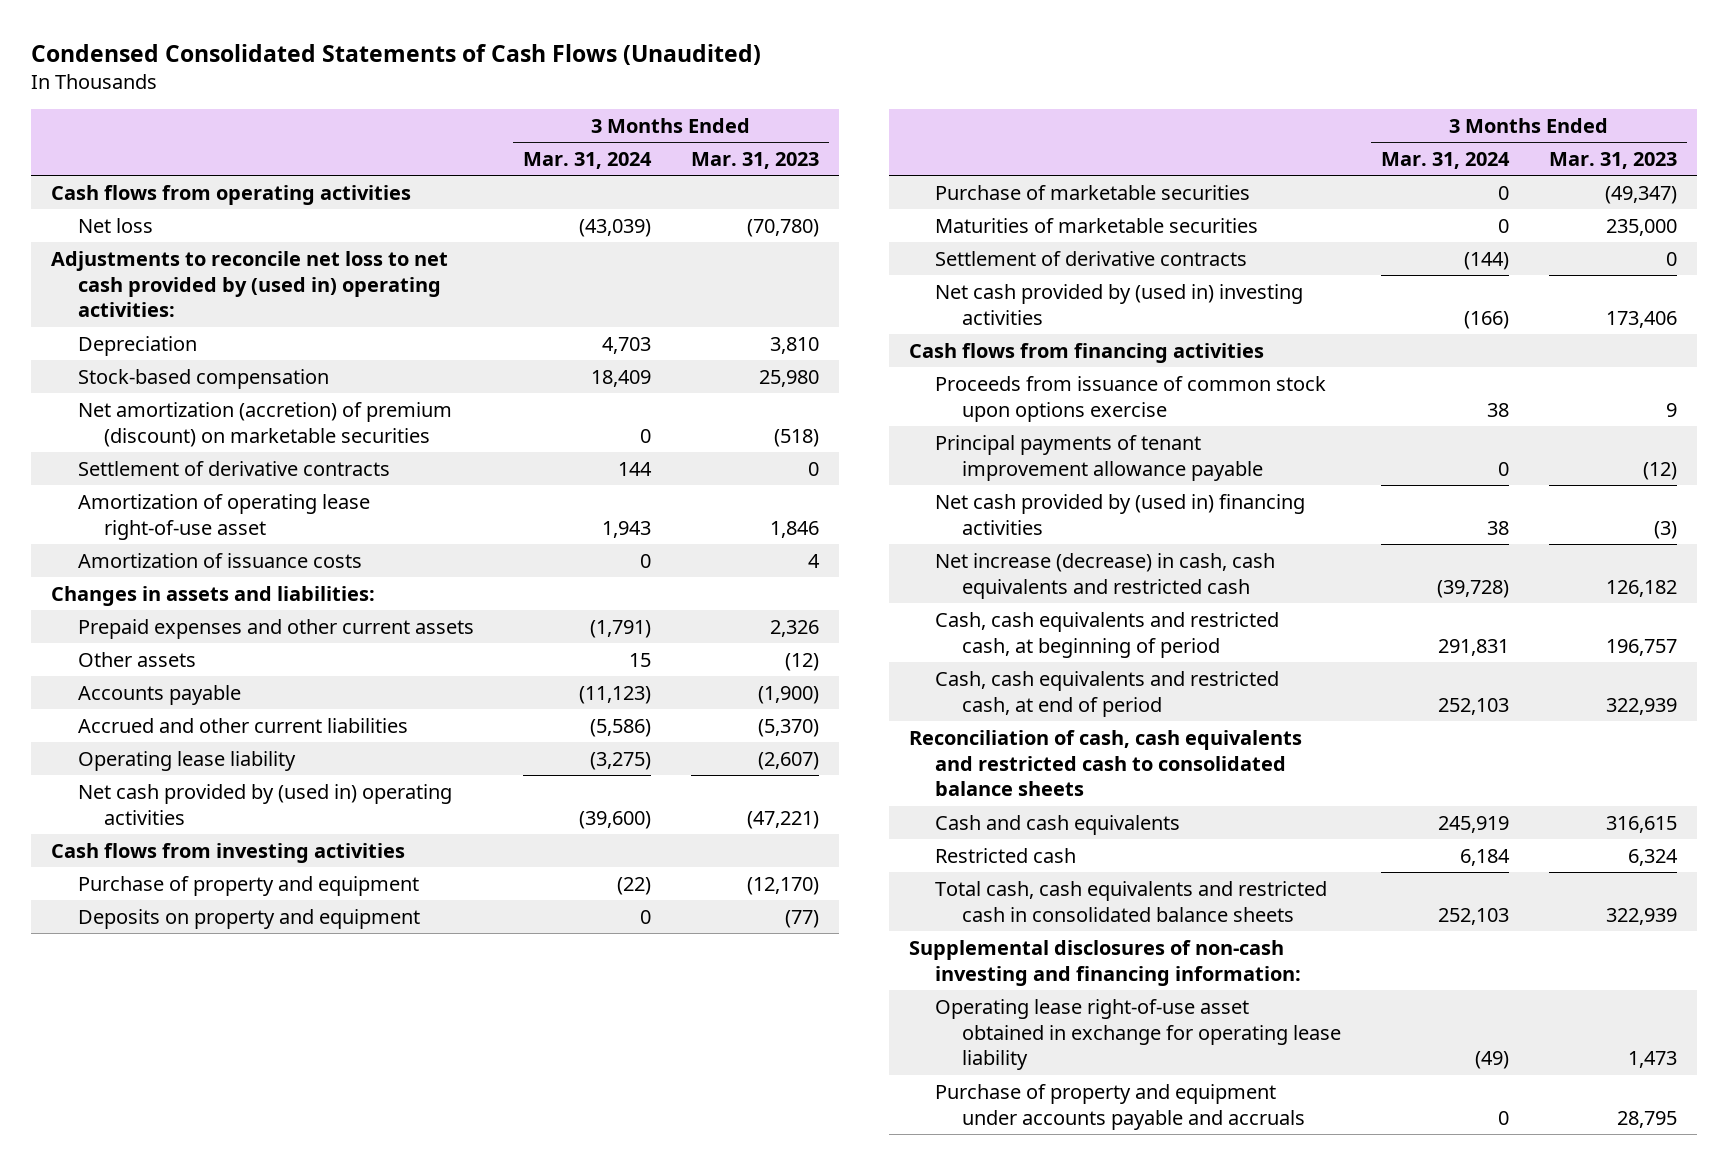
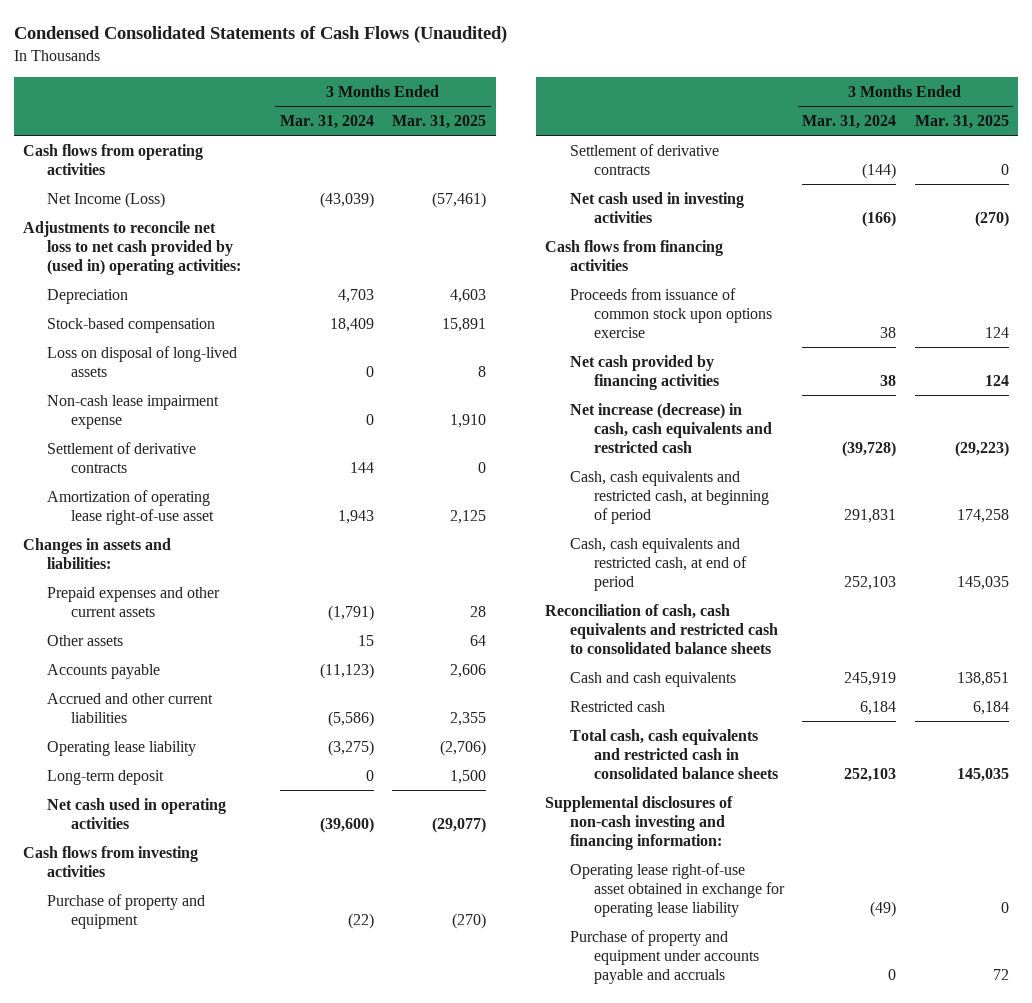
- | 3 Months Ended Mar. 31, 2024 | 3 Months Ended Mar. 31, 2023
+ | 3 Months Ended Mar. 31, 2024 | 3 Months Ended Mar. 31, 2025
- Net loss | (43,039) | (70,780)
+ Net Income (Loss) | (43,039) | (57,461)
- Net amortization (accretion) of premium (discount) on marketable securities | 0 | (518)
+ Loss on disposal of long-lived assets | 0 | 8
+ Non-cash lease impairment expense | 0 | 1,910
- Amortization of issuance costs | 0 | 4
- Net cash provided by (used in) operating activities | (39,600) | (47,221)
+ Long-term deposit | 0 | 1,500
+ Net cash used in operating activities | (39,600) | (29,077)
- Deposits on property and equipment | 0 | (77)
- Purchase of marketable securities | 0 | (49,347)
- Maturities of marketable securities | 0 | 235,000
- Net cash provided by (used in) investing activities | (166) | 173,406
+ Net cash used in investing activities | (166) | (270)
- Principal payments of tenant improvement allowance payable | 0 | (12)
- Net cash provided by (used in) financing activities | 38 | (3)
+ Net cash provided by financing activities | 38 | 124

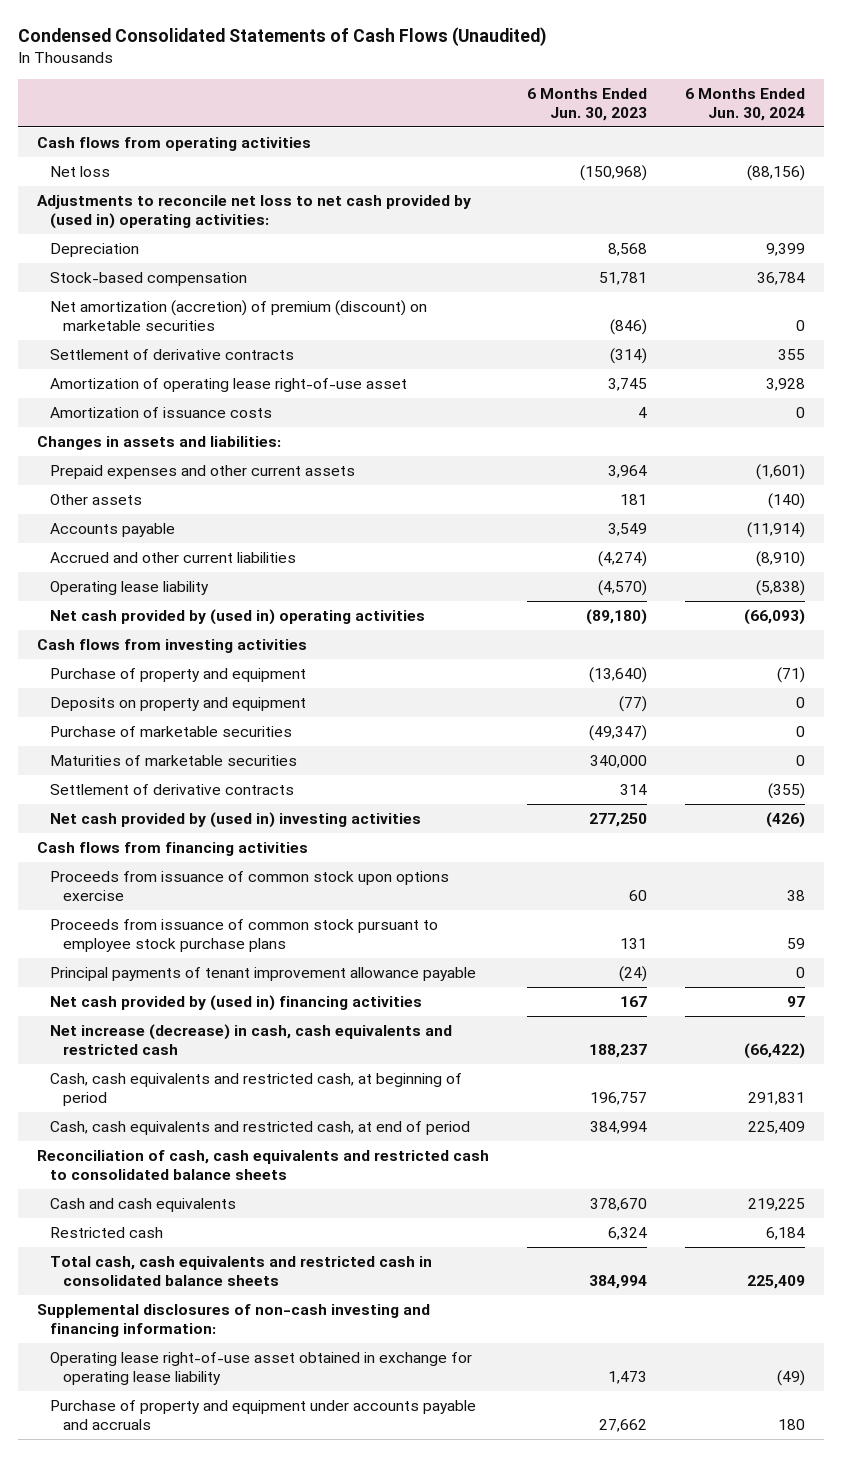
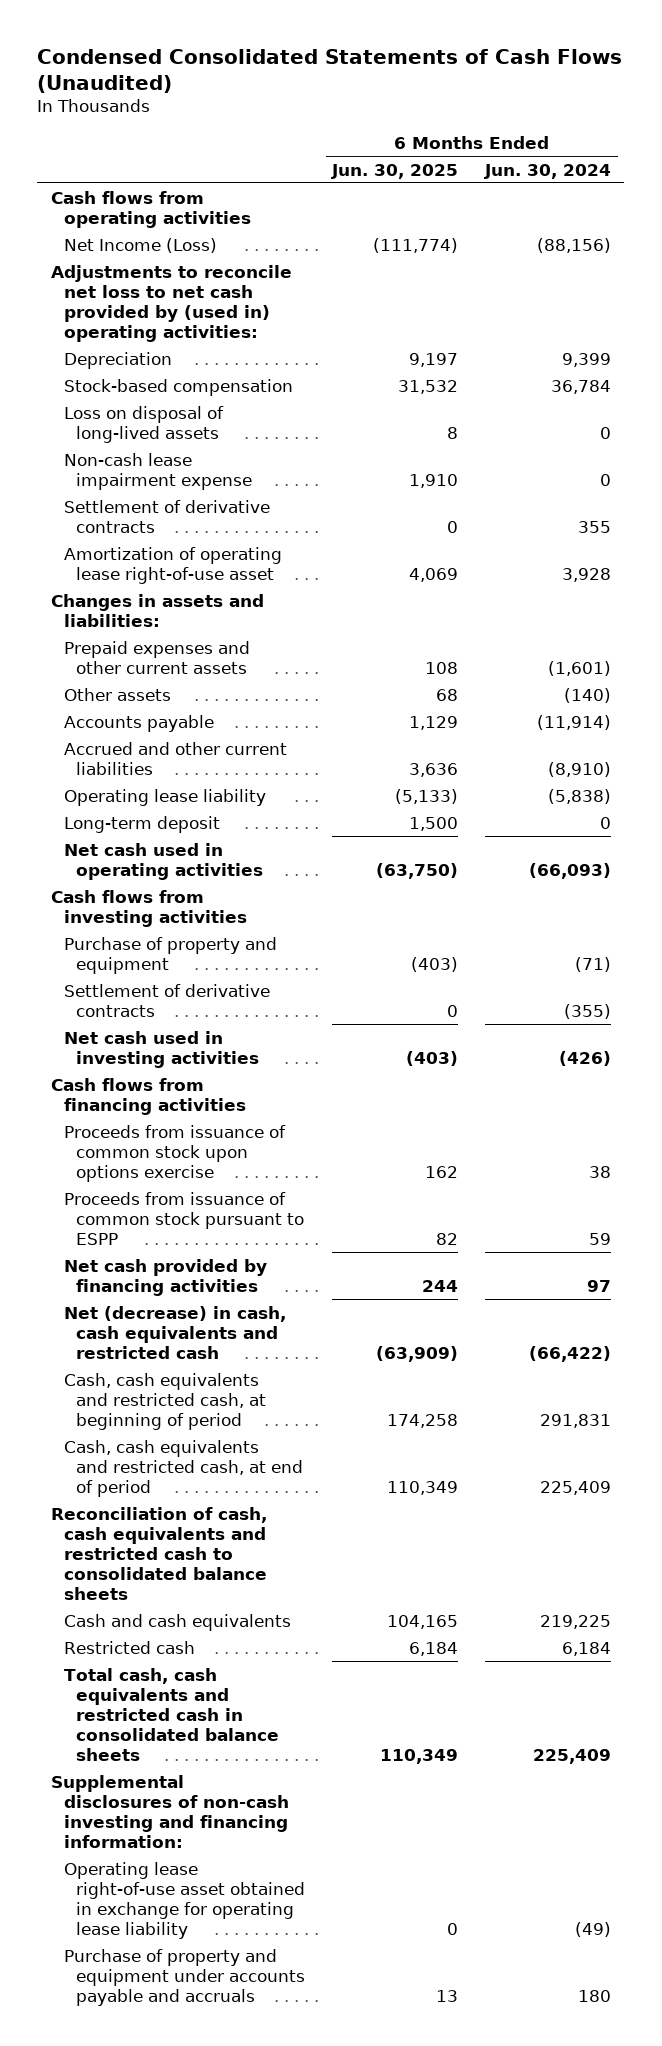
- | 6 Months Ended Jun. 30, 2023 | 6 Months Ended Jun. 30, 2024
+ | 6 Months Ended Jun. 30, 2025 | 6 Months Ended Jun. 30, 2024
- Net loss | (150,968) | (88,156)
+ Net Income (Loss) | (111,774) | (88,156)
- Net amortization (accretion) of premium (discount) on marketable securities | (846) | 0
+ Loss on disposal of long-lived assets | 8 | 0
+ Non-cash lease impairment expense | 1,910 | 0
- Amortization of issuance costs | 4 | 0
- Net cash provided by (used in) operating activities | (89,180) | (66,093)
+ Long-term deposit | 1,500 | 0
+ Net cash used in operating activities | (63,750) | (66,093)
- Deposits on property and equipment | (77) | 0
- Purchase of marketable securities | (49,347) | 0
- Maturities of marketable securities | 340,000 | 0
- Net cash provided by (used in) investing activities | 277,250 | (426)
+ Net cash used in investing activities | (403) | (426)
- Proceeds from issuance of common stock pursuant to employee stock purchase plans | 131 | 59
- Principal payments of tenant improvement allowance payable | (24) | 0
- Net cash provided by (used in) financing activities | 167 | 97
- Net increase (decrease) in cash, cash equivalents and restricted cash | 188,237 | (66,422)
+ Proceeds from issuance of common stock pursuant to ESPP | 82 | 59
+ Net cash provided by financing activities | 244 | 97
+ Net (decrease) in cash, cash equivalents and restricted cash | (63,909) | (66,422)

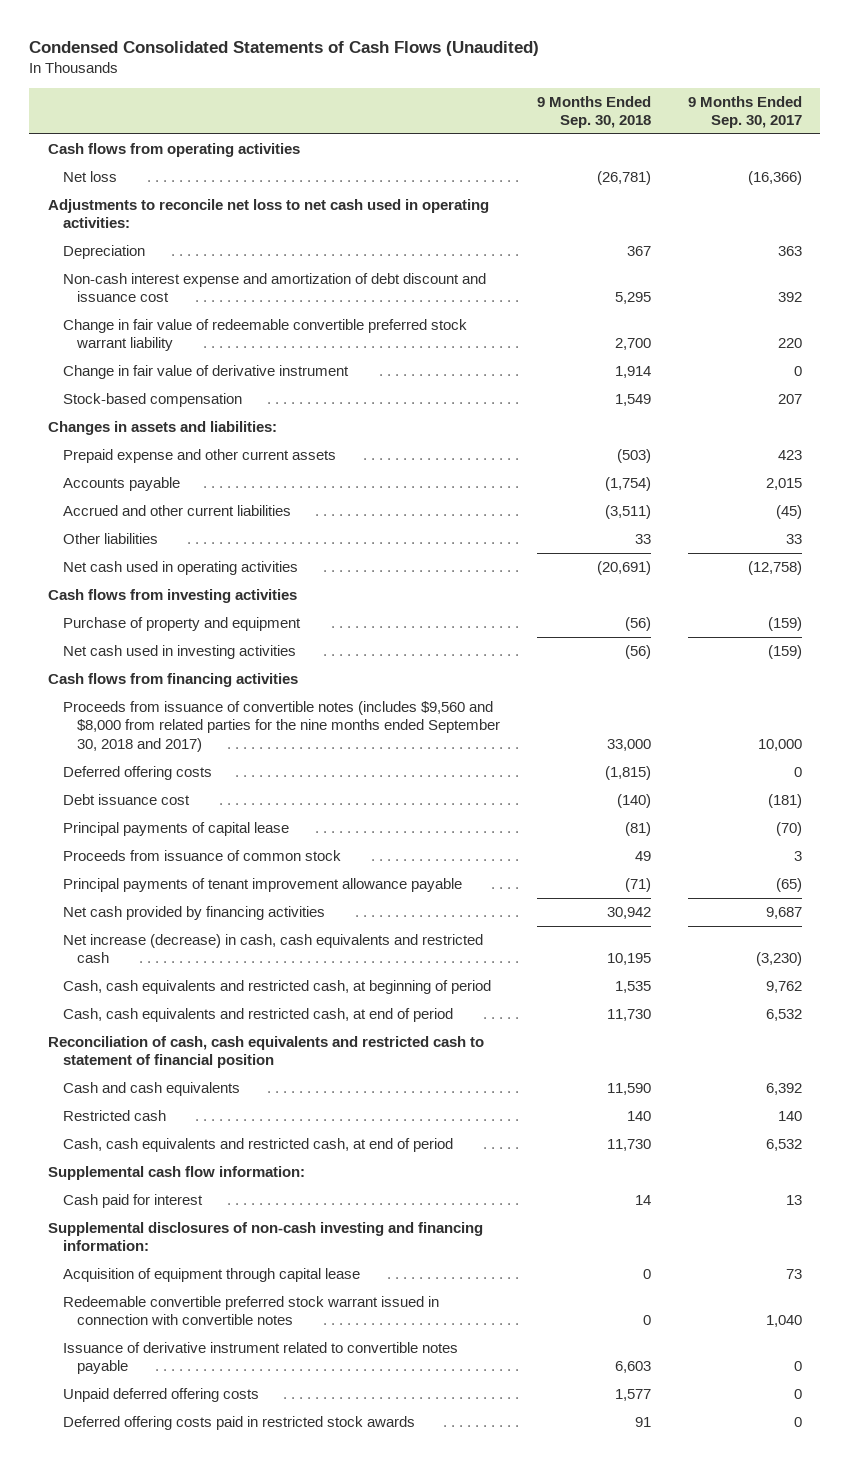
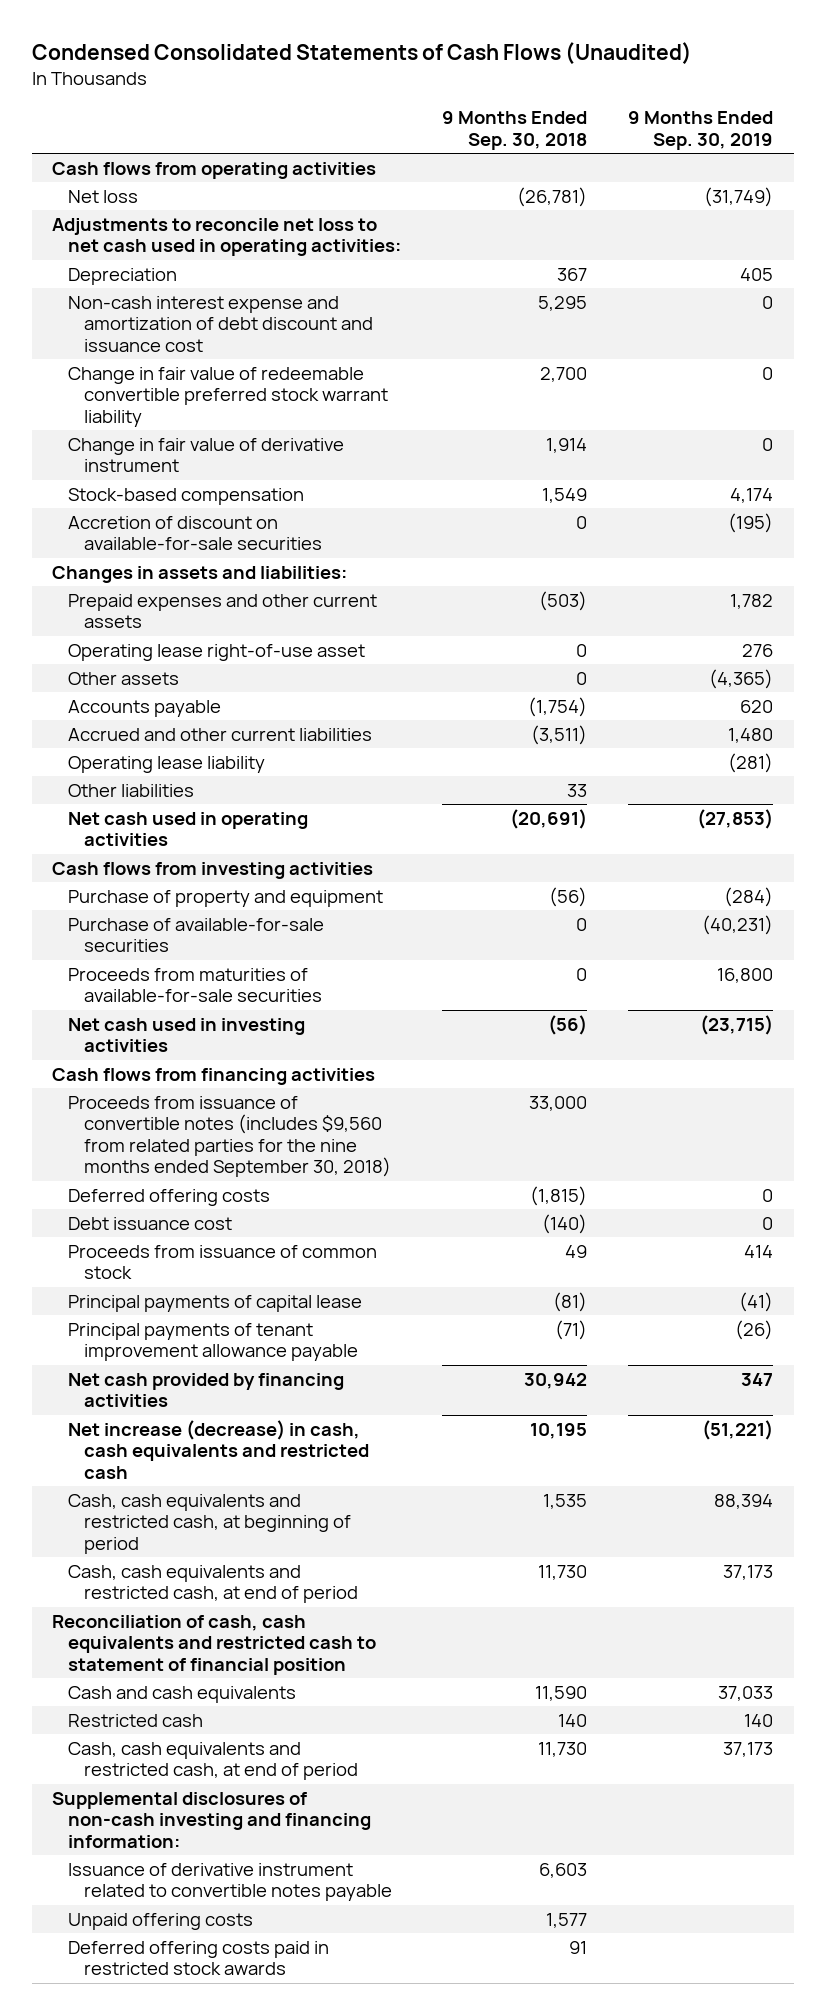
- | 9 Months Ended Sep. 30, 2018 | 9 Months Ended Sep. 30, 2017
+ | 9 Months Ended Sep. 30, 2018 | 9 Months Ended Sep. 30, 2019
+ Accretion of discount on available-for-sale securities | 0 | (195)
- Prepaid expense and other current assets | (503) | 423
+ Prepaid expenses and other current assets | (503) | 1,782
+ Operating lease right-of-use asset | 0 | 276
+ Other assets | 0 | (4,365)
+ Operating lease liability | | (281)
+ Purchase of available-for-sale securities | 0 | (40,231)
+ Proceeds from maturities of available-for-sale securities | 0 | 16,800
- Proceeds from issuance of convertible notes (includes $9,560 and $8,000 from related parties for the nine months ended September 30, 2018 and 2017) | 33,000 | 10,000
+ Proceeds from issuance of convertible notes (includes $9,560 from related parties for the nine months ended September 30, 2018) | 33,000 |
moved down: Principal payments of capital lease | (81) | (41)
- Supplemental cash flow information:
- Cash paid for interest | 14 | 13
- Acquisition of equipment through capital lease | 0 | 73
- Redeemable convertible preferred stock warrant issued in connection with convertible notes | 0 | 1,040
- Unpaid deferred offering costs | 1,577 | 0
+ Unpaid offering costs | 1,577 |

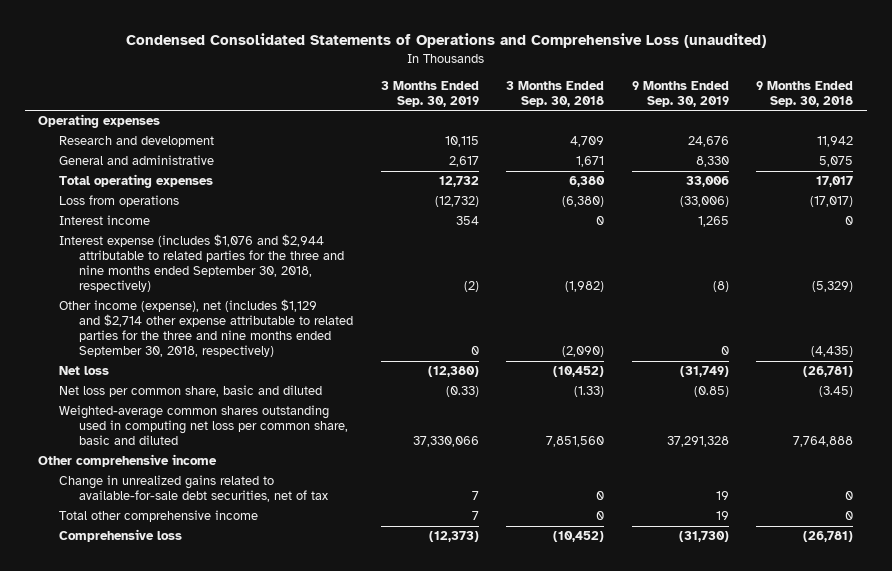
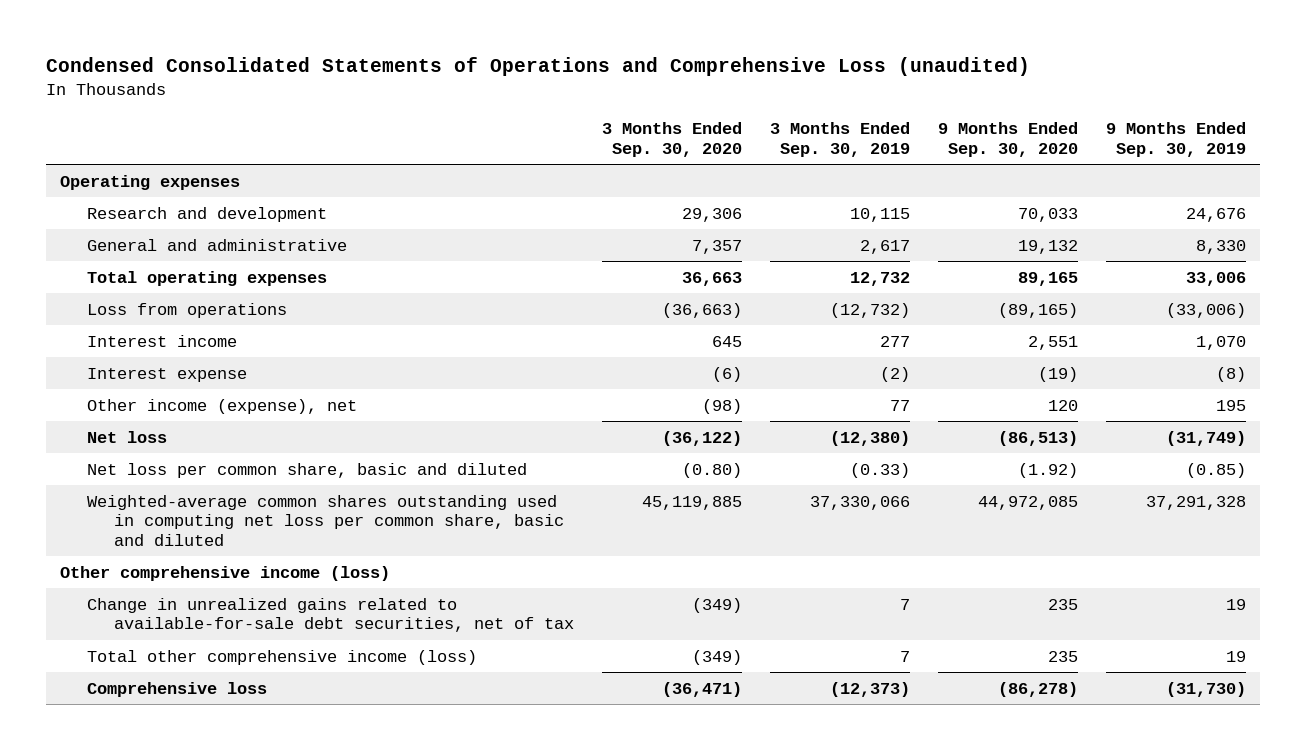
- | 3 Months Ended Sep. 30, 2019 | 3 Months Ended Sep. 30, 2018 | 9 Months Ended Sep. 30, 2019 | 9 Months Ended Sep. 30, 2018
+ | 3 Months Ended Sep. 30, 2020 | 3 Months Ended Sep. 30, 2019 | 9 Months Ended Sep. 30, 2020 | 9 Months Ended Sep. 30, 2019
- Interest income | 354 | 0 | 1,265 | 0
- Interest expense (includes $1,076 and $2,944 attributable to related parties for the three and nine months ended September 30, 2018, respectively) | (2) | (1,982) | (8) | (5,329)
- Other income (expense), net (includes $1,129 and $2,714 other expense attributable to related parties for the three and nine months ended September 30, 2018, respectively) | 0 | (2,090) | 0 | (4,435)
+ Interest income | 645 | 277 | 2,551 | 1,070
+ Interest expense | (6) | (2) | (19) | (8)
+ Other income (expense), net | (98) | 77 | 120 | 195
- Other comprehensive income
+ Other comprehensive income (loss)
- Total other comprehensive income | 7 | 0 | 19 | 0
+ Total other comprehensive income (loss) | (349) | 7 | 235 | 19

